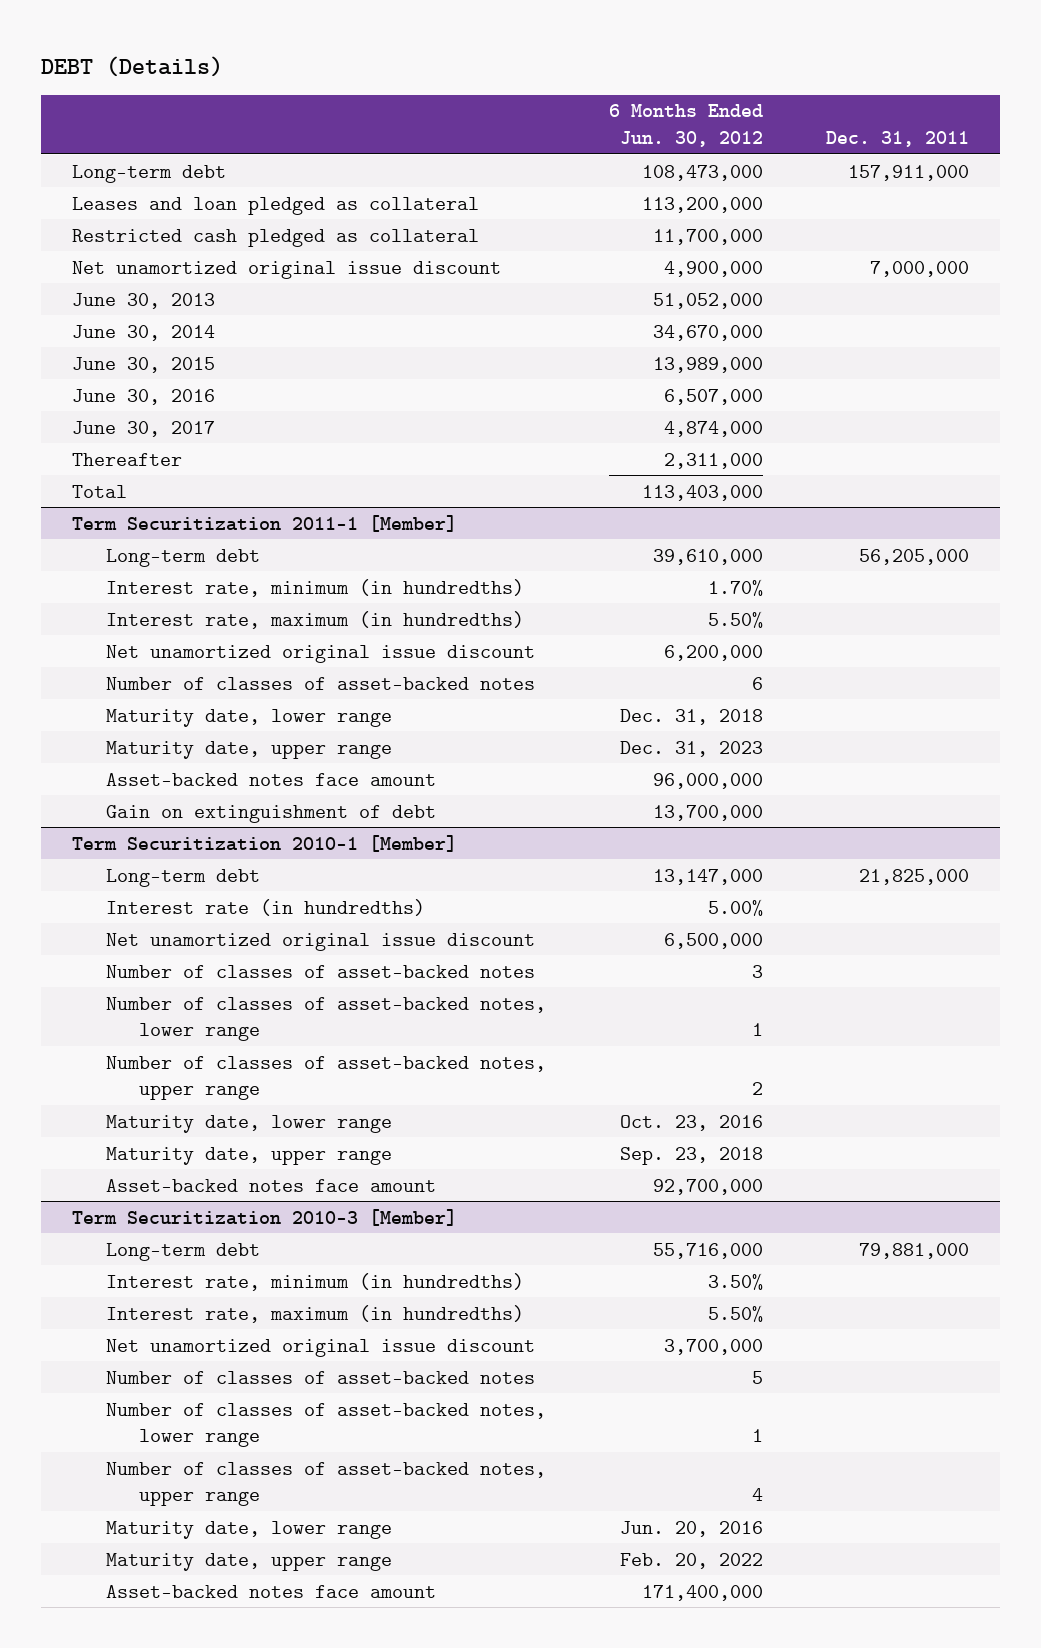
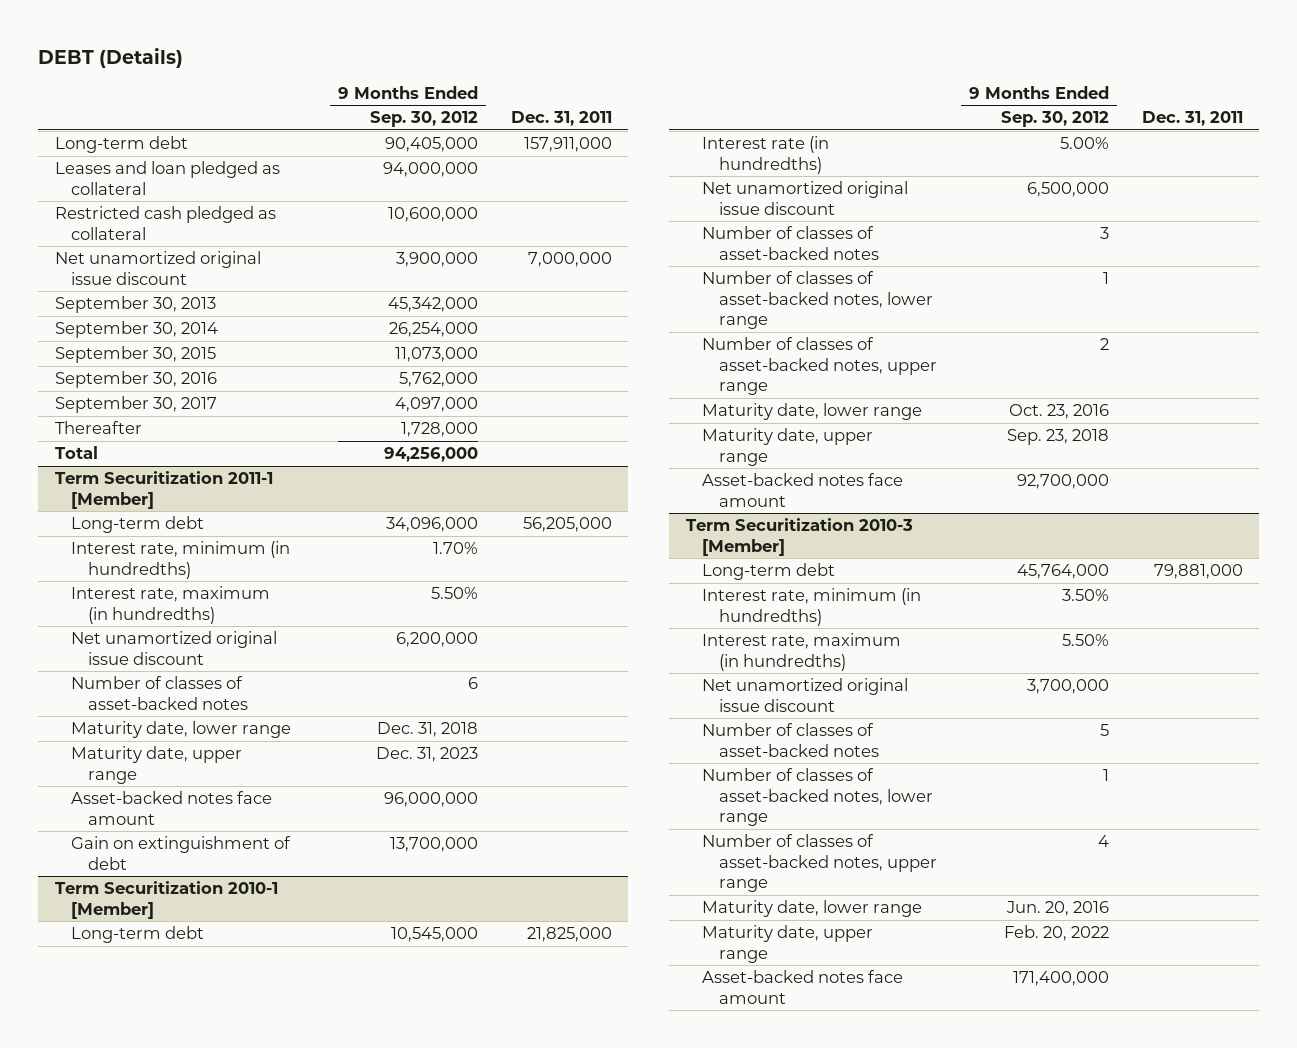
- | 6 Months Ended Jun. 30, 2012 | Dec. 31, 2011
+ | 9 Months Ended Sep. 30, 2012 | Dec. 31, 2011
- June 30, 2013 | 51,052,000 |
- June 30, 2014 | 34,670,000 |
- June 30, 2015 | 13,989,000 |
- June 30, 2016 | 6,507,000 |
- June 30, 2017 | 4,874,000 |
+ September 30, 2013 | 45,342,000 |
+ September 30, 2014 | 26,254,000 |
+ September 30, 2015 | 11,073,000 |
+ September 30, 2016 | 5,762,000 |
+ September 30, 2017 | 4,097,000 |

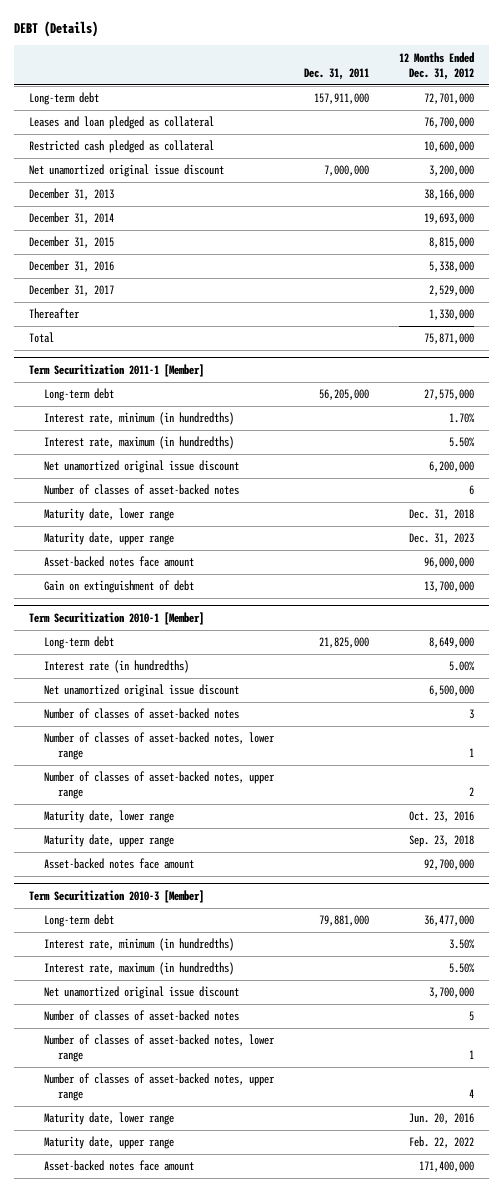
- | 9 Months Ended Sep. 30, 2012 | Dec. 31, 2011
+ | Dec. 31, 2011 | 12 Months Ended Dec. 31, 2012
- September 30, 2013 | 45,342,000 |
- September 30, 2014 | 26,254,000 |
- September 30, 2015 | 11,073,000 |
- September 30, 2016 | 5,762,000 |
- September 30, 2017 | 4,097,000 |
+ December 31, 2013 | | 38,166,000
+ December 31, 2014 | | 19,693,000
+ December 31, 2015 | | 8,815,000
+ December 31, 2016 | | 5,338,000
+ December 31, 2017 | | 2,529,000

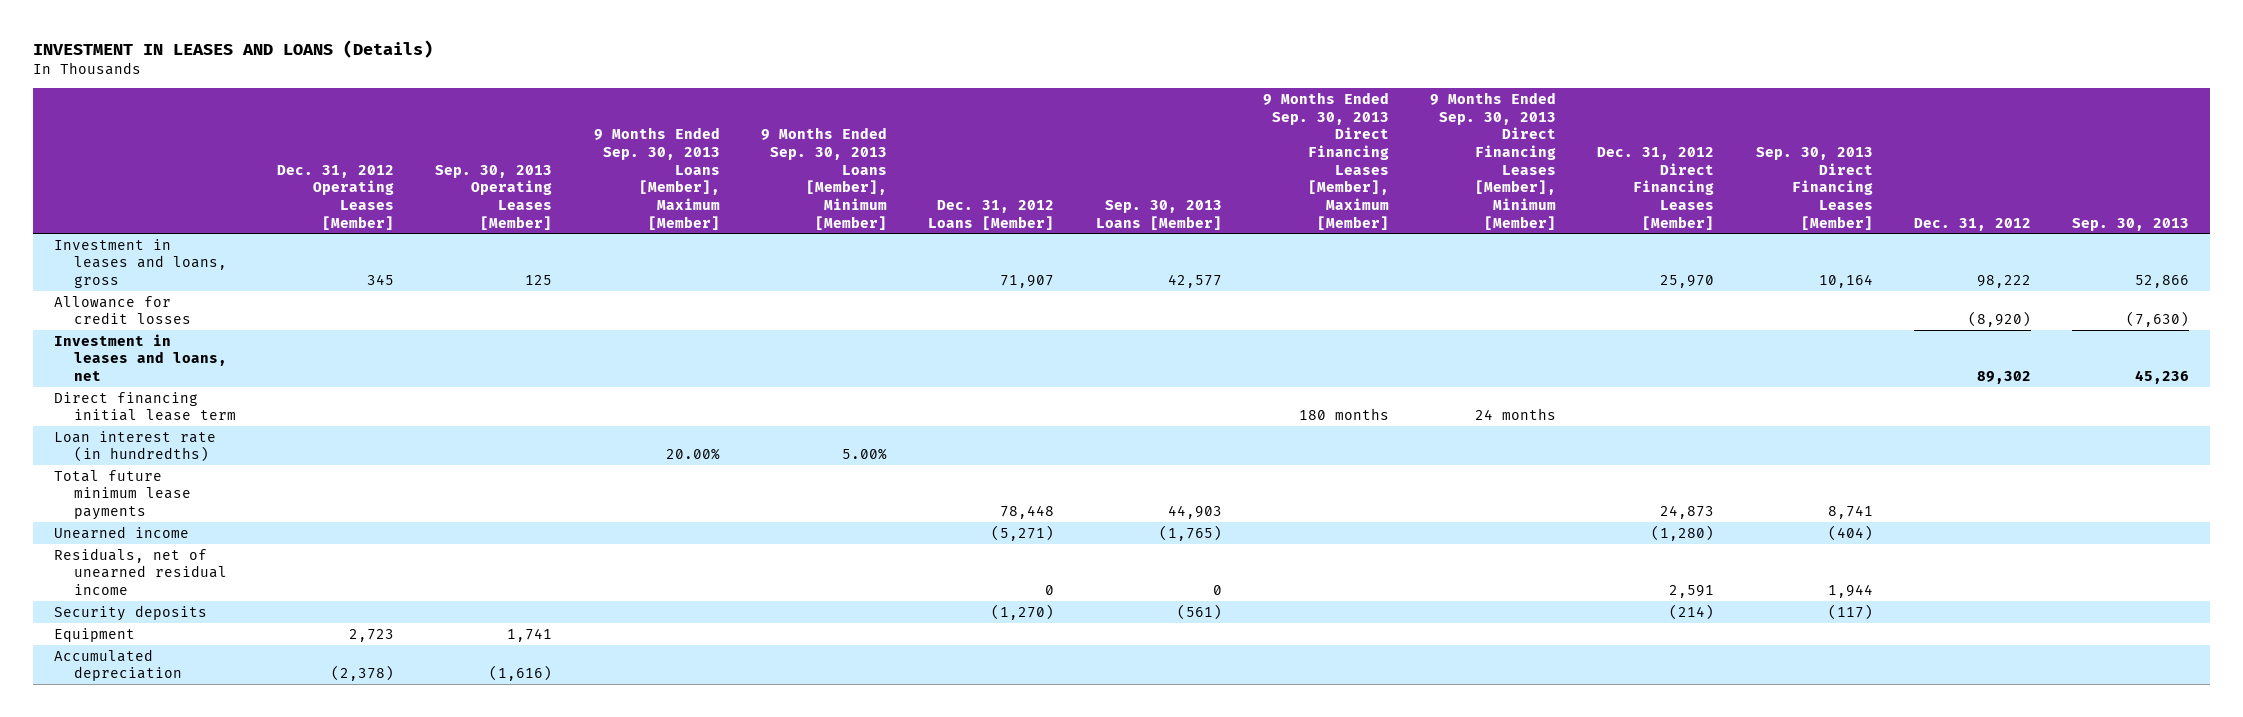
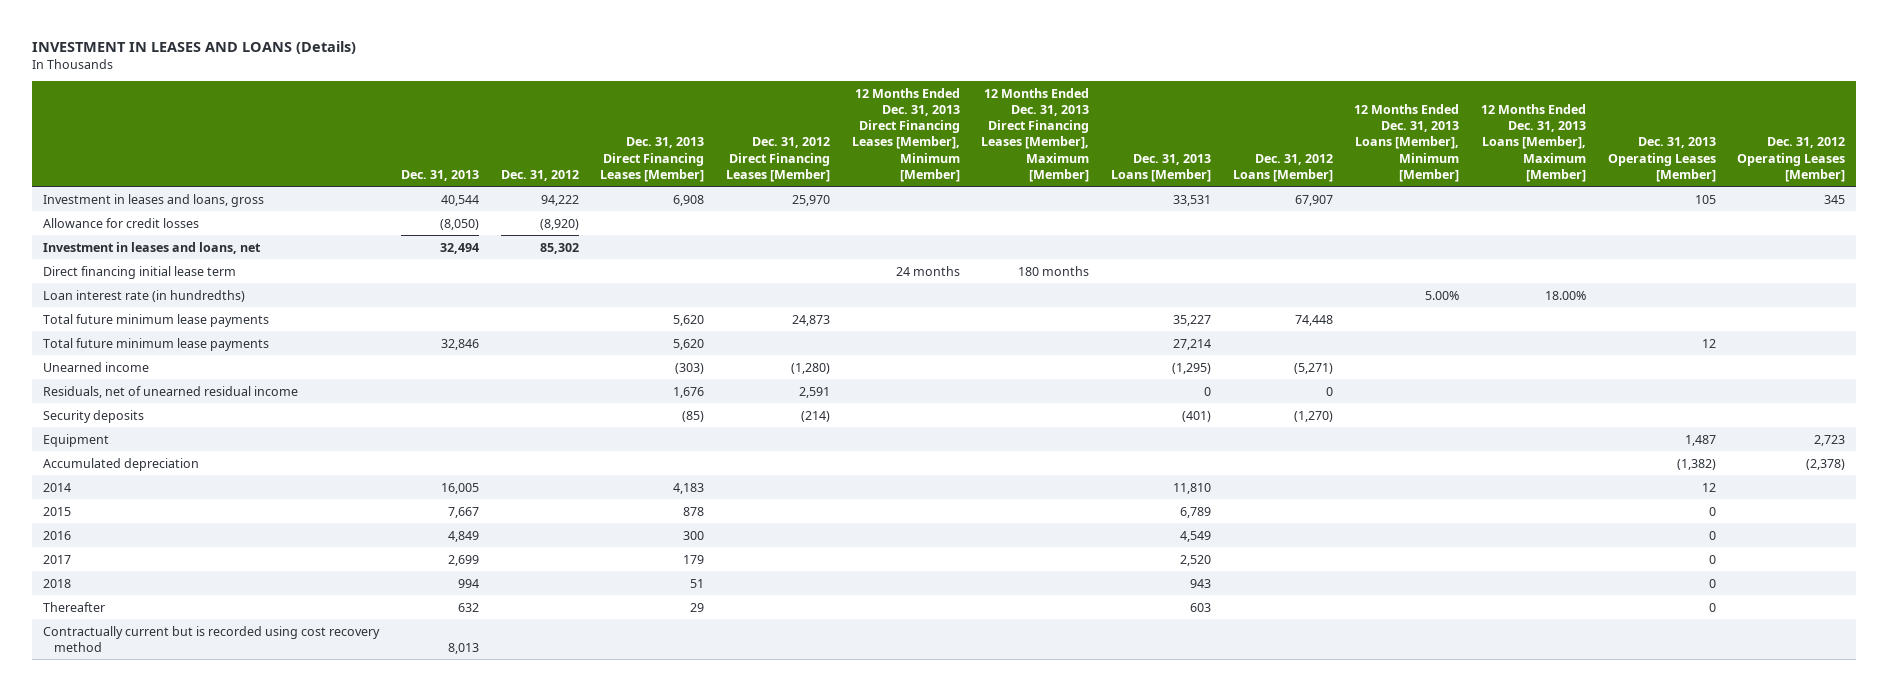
- | Dec. 31, 2012 Operating Leases [Member] | Sep. 30, 2013 Operating Leases [Member] | 9 Months Ended Sep. 30, 2013 Loans [Member], Maximum [Member] | 9 Months Ended Sep. 30, 2013 Loans [Member], Minimum [Member] | Dec. 31, 2012 Loans [Member] | Sep. 30, 2013 Loans [Member] | 9 Months Ended Sep. 30, 2013 Direct Financing Leases [Member], Maximum [Member] | 9 Months Ended Sep. 30, 2013 Direct Financing Leases [Member], Minimum [Member] | Dec. 31, 2012 Direct Financing Leases [Member] | Sep. 30, 2013 Direct Financing Leases [Member] | Dec. 31, 2012 | Sep. 30, 2013
+ | Dec. 31, 2013 | Dec. 31, 2012 | Dec. 31, 2013 Direct Financing Leases [Member] | Dec. 31, 2012 Direct Financing Leases [Member] | 12 Months Ended Dec. 31, 2013 Direct Financing Leases [Member], Minimum [Member] | 12 Months Ended Dec. 31, 2013 Direct Financing Leases [Member], Maximum [Member] | Dec. 31, 2013 Loans [Member] | Dec. 31, 2012 Loans [Member] | 12 Months Ended Dec. 31, 2013 Loans [Member], Minimum [Member] | 12 Months Ended Dec. 31, 2013 Loans [Member], Maximum [Member] | Dec. 31, 2013 Operating Leases [Member] | Dec. 31, 2012 Operating Leases [Member]
- Investment in leases and loans, gross | 345 | 125 | | | 71,907 | 42,577 | | | 25,970 | 10,164 | 98,222 | 52,866
+ Investment in leases and loans, gross | 40,544 | 94,222 | 6,908 | 25,970 | | | 33,531 | 67,907 | | | 105 | 345
- Investment in leases and loans, net | | | | | | | | | | | 89,302 | 45,236
+ Investment in leases and loans, net | 32,494 | 85,302 | | | | | | | | | |
- Total future minimum lease payments | | | | | 78,448 | 44,903 | | | 24,873 | 8,741 | |
+ Total future minimum lease payments | | | 5,620 | 24,873 | | | 35,227 | 74,448 | | | |
+ Total future minimum lease payments | 32,846 | | 5,620 | | | | 27,214 | | | | 12 |
+ 2014 | 16,005 | | 4,183 | | | | 11,810 | | | | 12 |
+ 2015 | 7,667 | | 878 | | | | 6,789 | | | | 0 |
+ 2016 | 4,849 | | 300 | | | | 4,549 | | | | 0 |
+ 2017 | 2,699 | | 179 | | | | 2,520 | | | | 0 |
+ 2018 | 994 | | 51 | | | | 943 | | | | 0 |
+ Thereafter | 632 | | 29 | | | | 603 | | | | 0 |
+ Contractually current but is recorded using cost recovery method | 8,013 | | | | | | | | | | |

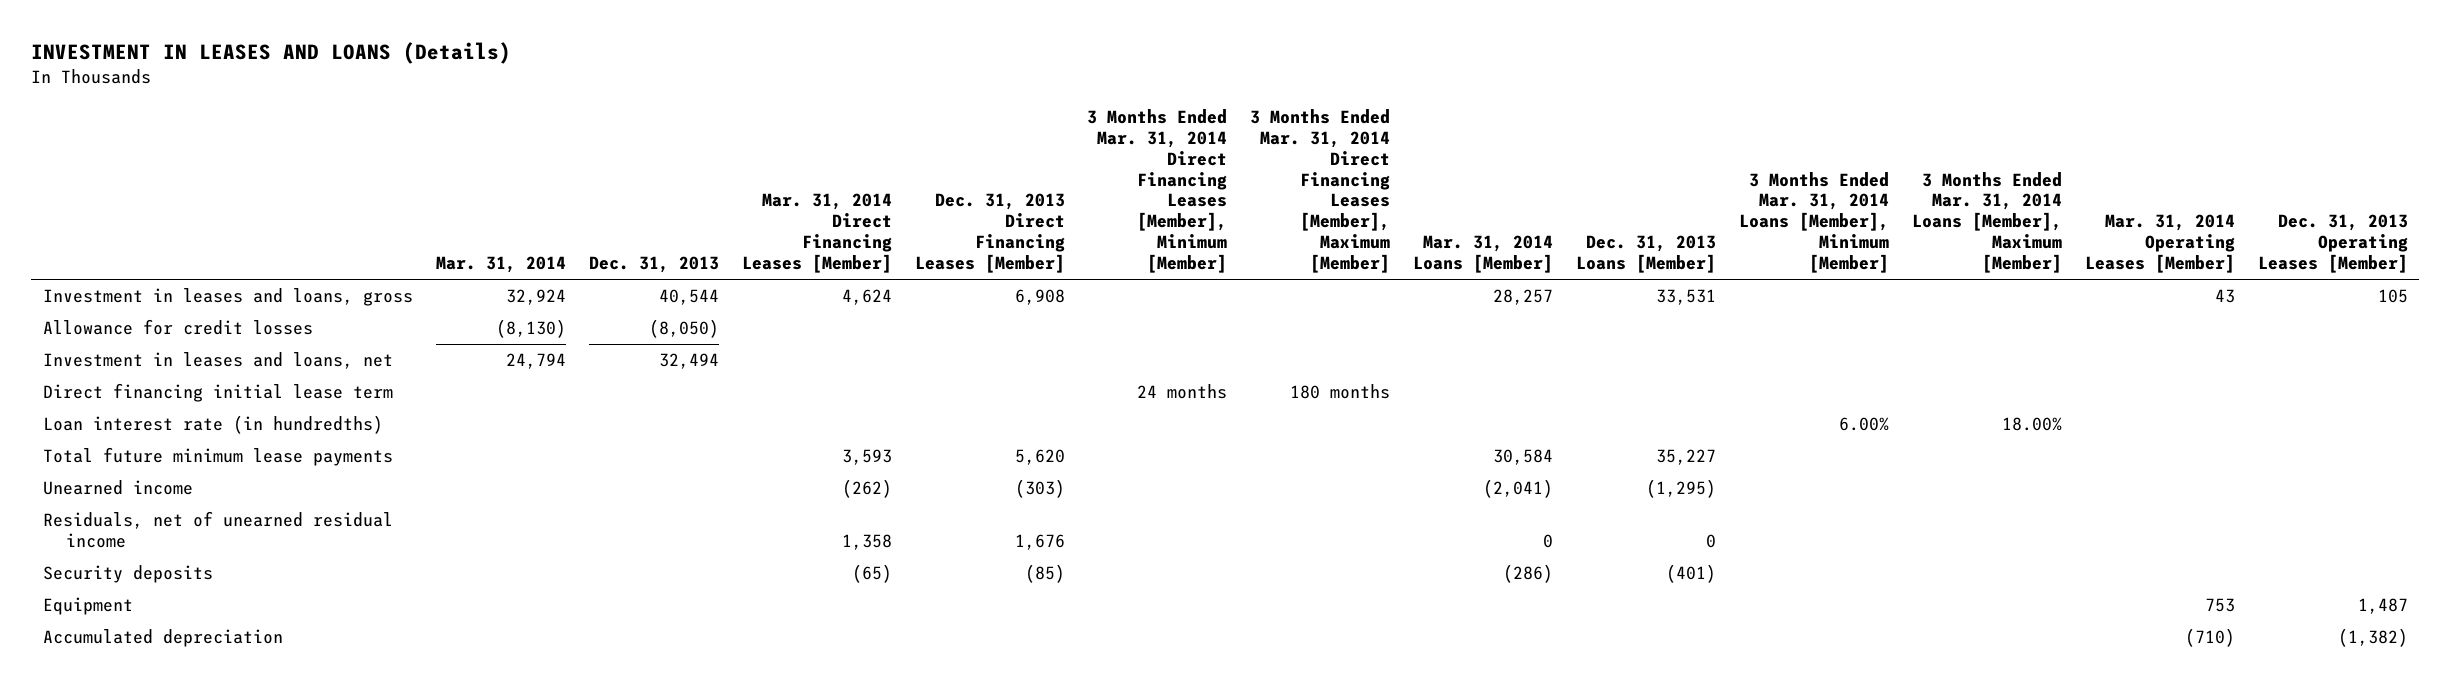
- | Dec. 31, 2013 | Dec. 31, 2012 | Dec. 31, 2013 Direct Financing Leases [Member] | Dec. 31, 2012 Direct Financing Leases [Member] | 12 Months Ended Dec. 31, 2013 Direct Financing Leases [Member], Minimum [Member] | 12 Months Ended Dec. 31, 2013 Direct Financing Leases [Member], Maximum [Member] | Dec. 31, 2013 Loans [Member] | Dec. 31, 2012 Loans [Member] | 12 Months Ended Dec. 31, 2013 Loans [Member], Minimum [Member] | 12 Months Ended Dec. 31, 2013 Loans [Member], Maximum [Member] | Dec. 31, 2013 Operating Leases [Member] | Dec. 31, 2012 Operating Leases [Member]
+ | Mar. 31, 2014 | Dec. 31, 2013 | Mar. 31, 2014 Direct Financing Leases [Member] | Dec. 31, 2013 Direct Financing Leases [Member] | 3 Months Ended Mar. 31, 2014 Direct Financing Leases [Member], Minimum [Member] | 3 Months Ended Mar. 31, 2014 Direct Financing Leases [Member], Maximum [Member] | Mar. 31, 2014 Loans [Member] | Dec. 31, 2013 Loans [Member] | 3 Months Ended Mar. 31, 2014 Loans [Member], Minimum [Member] | 3 Months Ended Mar. 31, 2014 Loans [Member], Maximum [Member] | Mar. 31, 2014 Operating Leases [Member] | Dec. 31, 2013 Operating Leases [Member]
- Total future minimum lease payments | 32,846 | | 5,620 | | | | 27,214 | | | | 12 |
- 2014 | 16,005 | | 4,183 | | | | 11,810 | | | | 12 |
- 2015 | 7,667 | | 878 | | | | 6,789 | | | | 0 |
- 2016 | 4,849 | | 300 | | | | 4,549 | | | | 0 |
- 2017 | 2,699 | | 179 | | | | 2,520 | | | | 0 |
- 2018 | 994 | | 51 | | | | 943 | | | | 0 |
- Thereafter | 632 | | 29 | | | | 603 | | | | 0 |
- Contractually current but is recorded using cost recovery method | 8,013 | | | | | | | | | | |

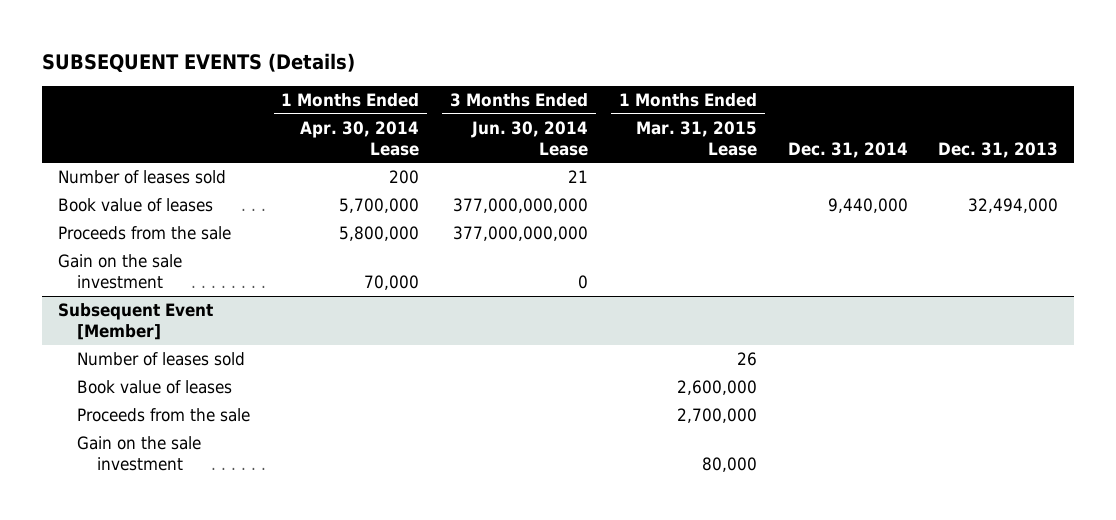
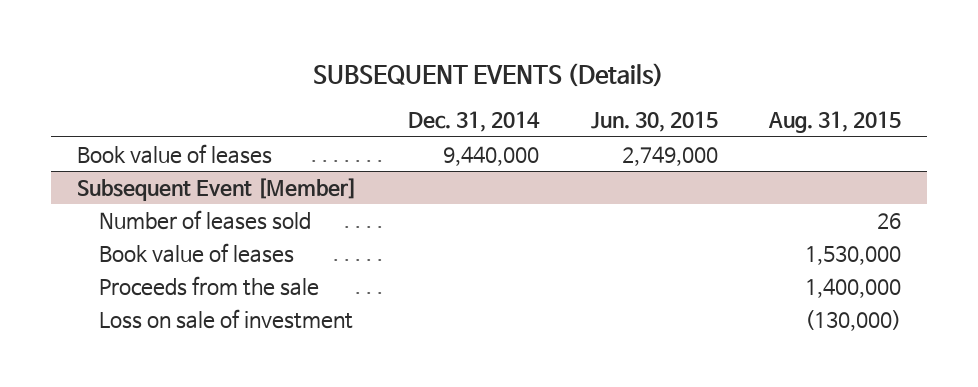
- | 1 Months Ended Apr. 30, 2014 Lease | 3 Months Ended Jun. 30, 2014 Lease | 1 Months Ended Mar. 31, 2015 Lease | Dec. 31, 2014 | Dec. 31, 2013
+ | Dec. 31, 2014 | Jun. 30, 2015 | Aug. 31, 2015
- Number of leases sold | 200 | 21 | | |
- Proceeds from the sale | 5,800,000 | 377,000,000,000 | | |
- Gain on the sale investment | 70,000 | 0 | | |
@ Subsequent Event [Member]
- Gain on the sale investment | | | 80,000 | |
+ Loss on sale of investment | | | (130,000)

